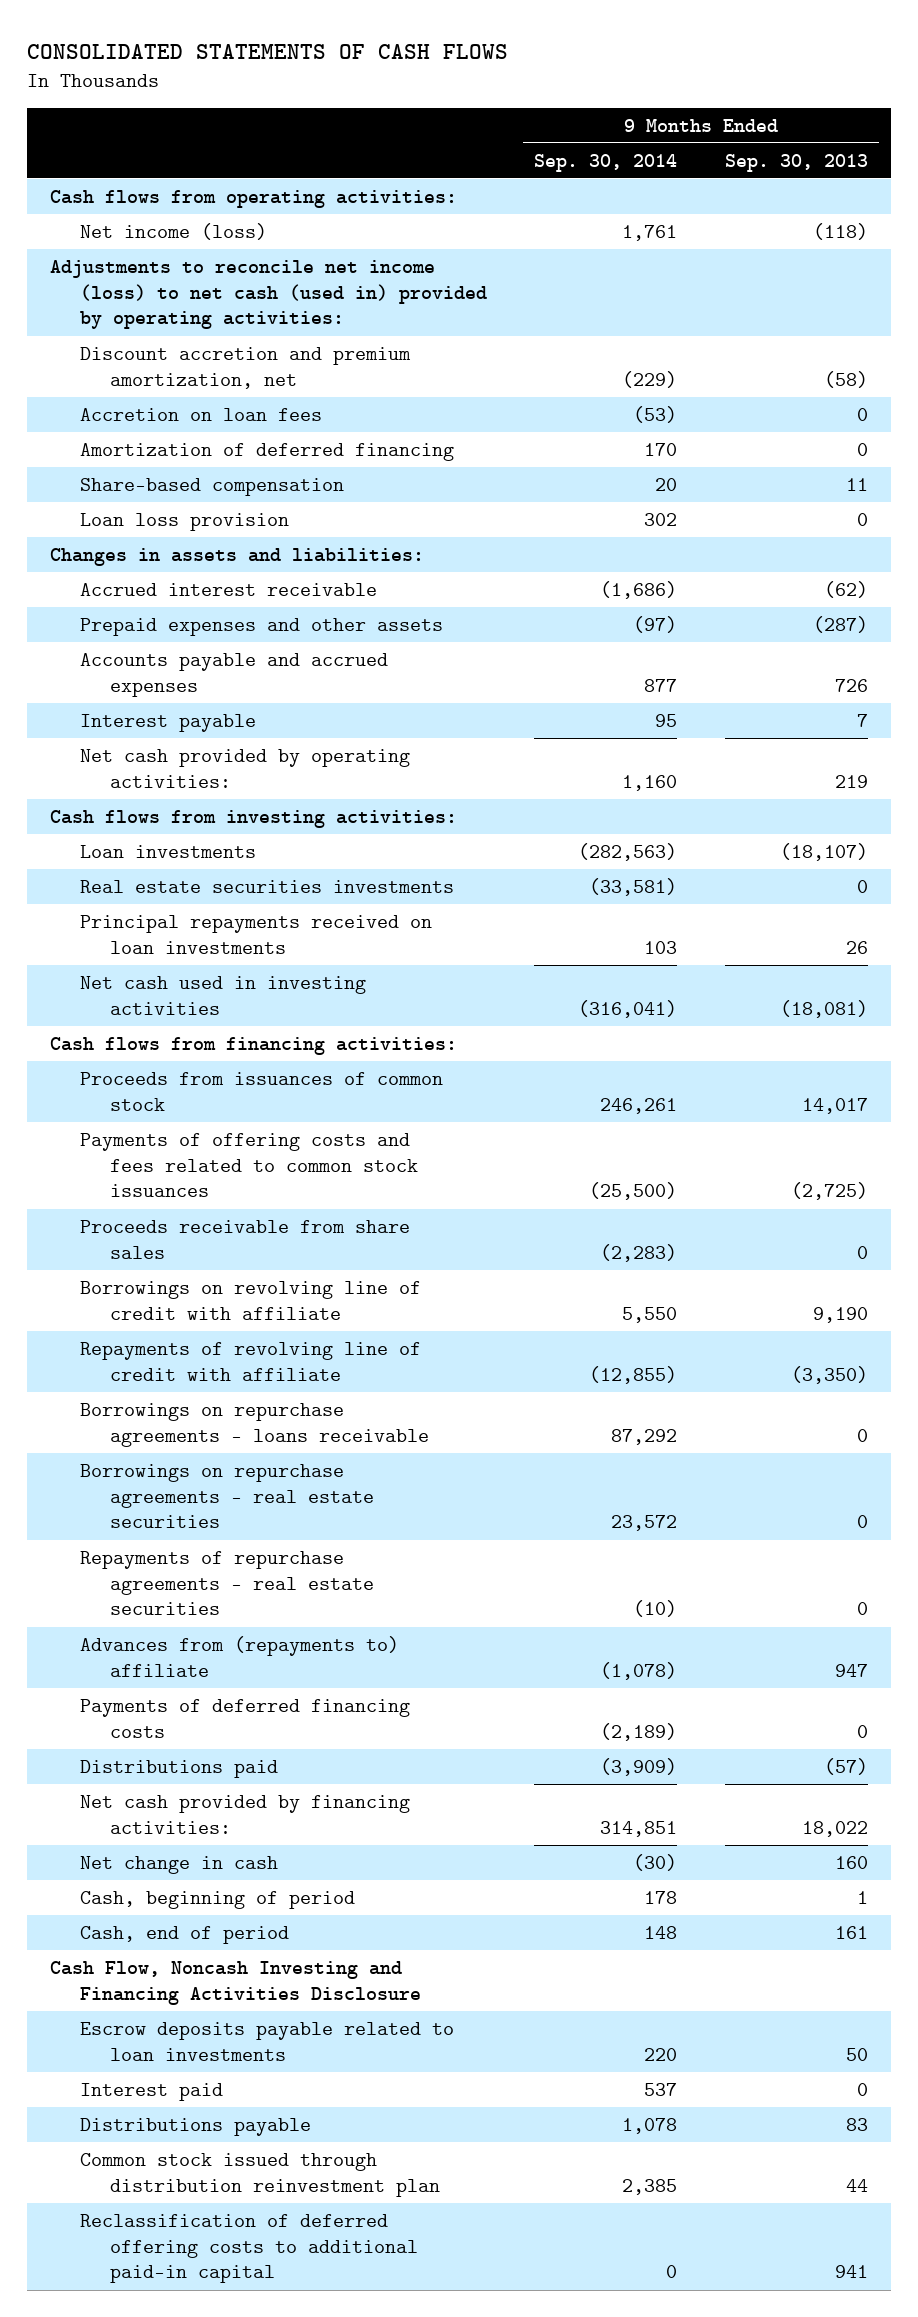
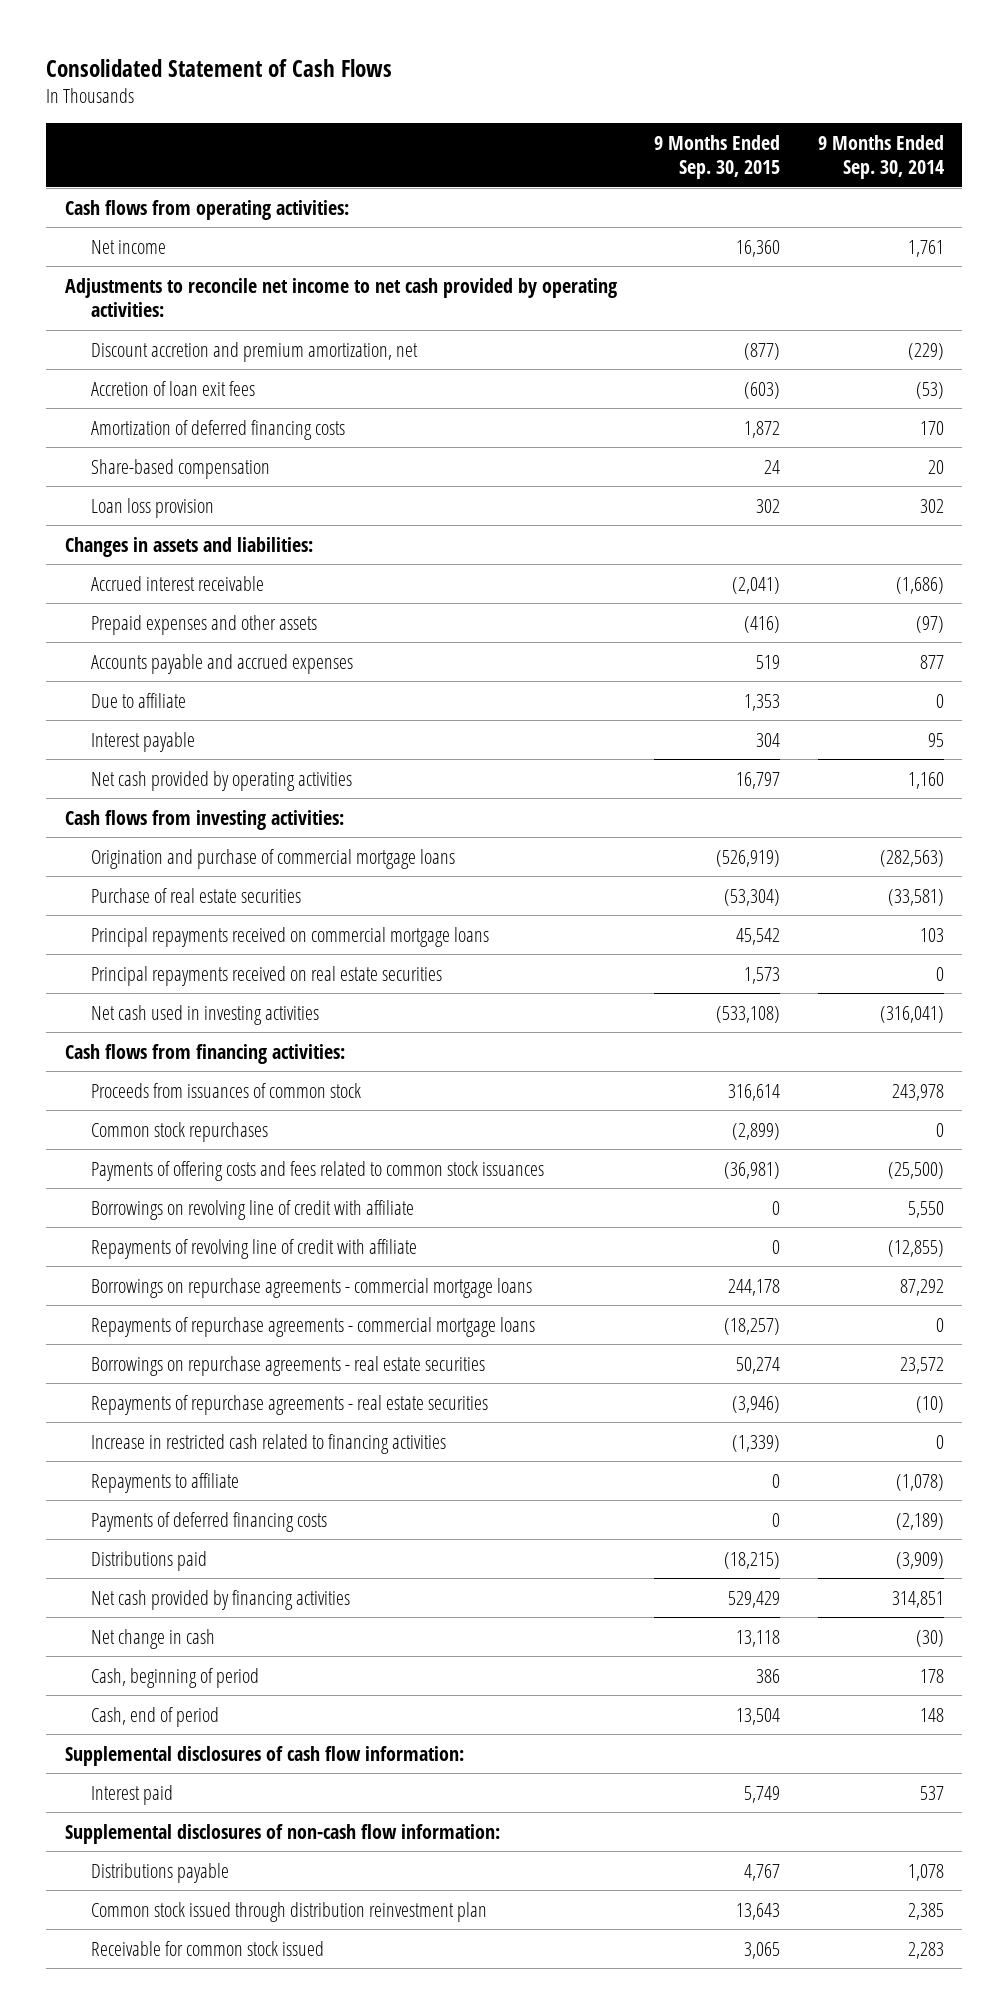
- CONSOLIDATED STATEMENTS OF CASH FLOWS
+ Consolidated Statement of Cash Flows
- | 9 Months Ended Sep. 30, 2014 | 9 Months Ended Sep. 30, 2013
+ | 9 Months Ended Sep. 30, 2015 | 9 Months Ended Sep. 30, 2014
- Net income (loss) | 1,761 | (118)
- Adjustments to reconcile net income (loss) to net cash (used in) provided by operating activities:
+ Net income | 16,360 | 1,761
+ Adjustments to reconcile net income to net cash provided by operating activities:
- Accretion on loan fees | (53) | 0
- Amortization of deferred financing | 170 | 0
+ Accretion of loan exit fees | (603) | (53)
+ Amortization of deferred financing costs | 1,872 | 170
+ Due to affiliate | 1,353 | 0
- Net cash provided by operating activities: | 1,160 | 219
+ Net cash provided by operating activities | 16,797 | 1,160
- Loan investments | (282,563) | (18,107)
- Real estate securities investments | (33,581) | 0
- Principal repayments received on loan investments | 103 | 26
+ Origination and purchase of commercial mortgage loans | (526,919) | (282,563)
+ Purchase of real estate securities | (53,304) | (33,581)
+ Principal repayments received on commercial mortgage loans | 45,542 | 103
+ Principal repayments received on real estate securities | 1,573 | 0
- Proceeds from issuances of common stock | 246,261 | 14,017
+ Proceeds from issuances of common stock | 316,614 | 243,978
+ Common stock repurchases | (2,899) | 0
- Proceeds receivable from share sales | (2,283) | 0
- Borrowings on repurchase agreements - loans receivable | 87,292 | 0
+ Borrowings on repurchase agreements - commercial mortgage loans | 244,178 | 87,292
+ Repayments of repurchase agreements - commercial mortgage loans | (18,257) | 0
- Advances from (repayments to) affiliate | (1,078) | 947
+ Increase in restricted cash related to financing activities | (1,339) | 0
+ Repayments to affiliate | 0 | (1,078)
- Net cash provided by financing activities: | 314,851 | 18,022
+ Net cash provided by financing activities | 529,429 | 314,851
- Cash Flow, Noncash Investing and Financing Activities Disclosure
- Escrow deposits payable related to loan investments | 220 | 50
+ Supplemental disclosures of cash flow information:
+ Supplemental disclosures of non-cash flow information:
- Reclassification of deferred offering costs to additional paid-in capital | 0 | 941
+ Receivable for common stock issued | 3,065 | 2,283

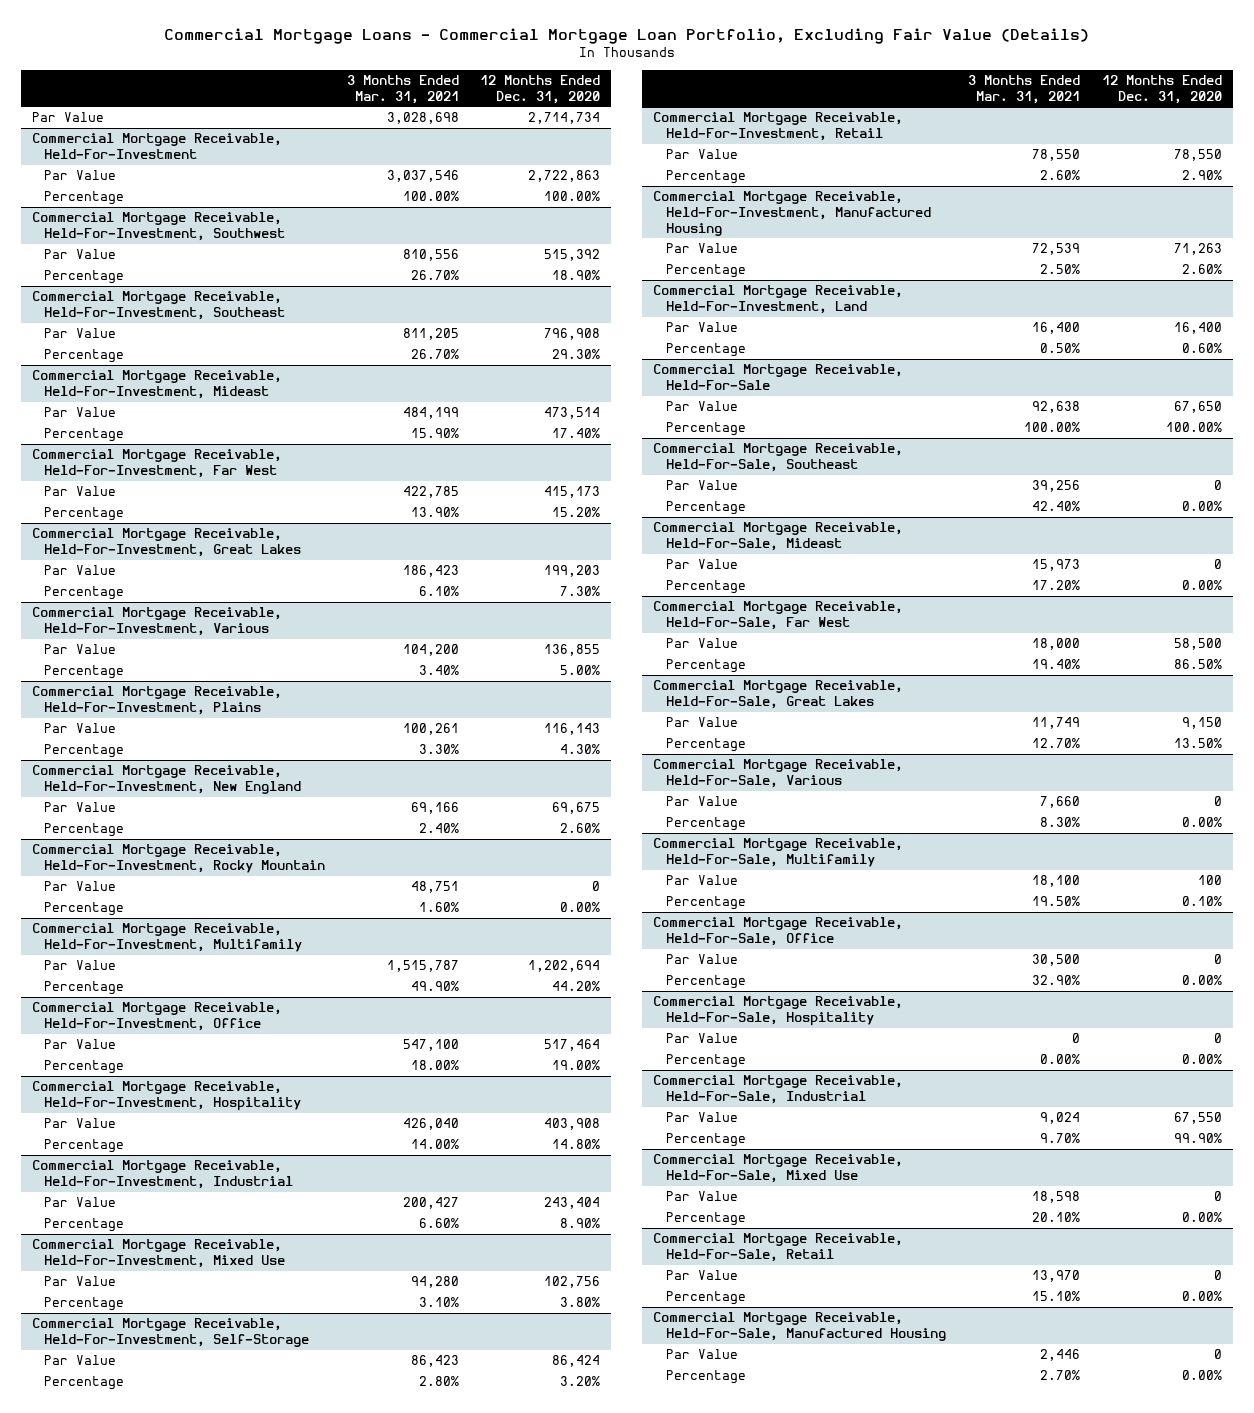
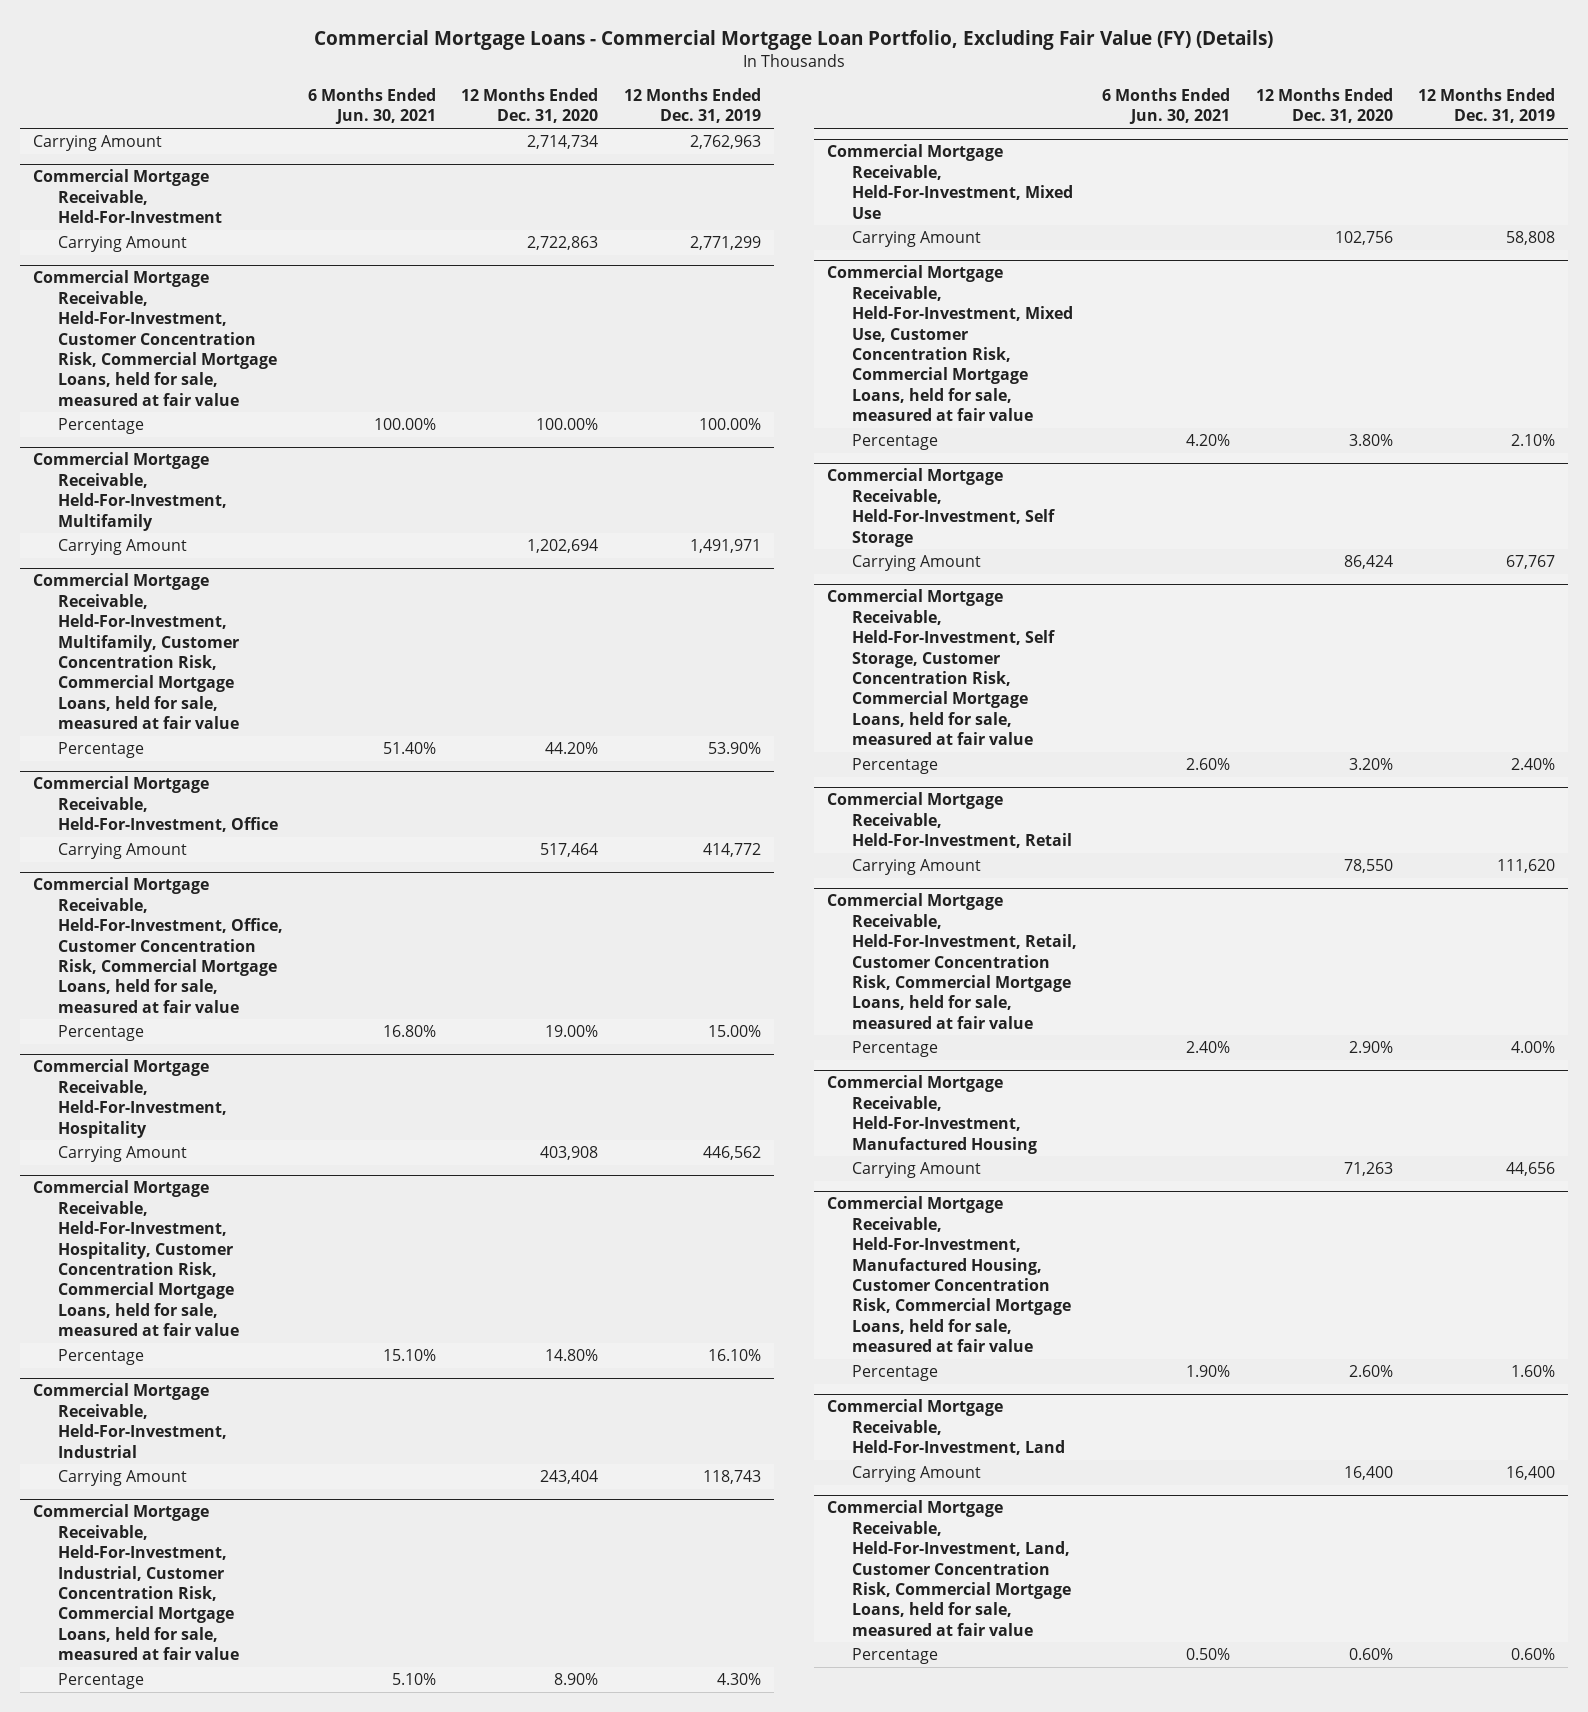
- Commercial Mortgage Loans - Commercial Mortgage Loan Portfolio, Excluding Fair Value (Details)
+ Commercial Mortgage Loans - Commercial Mortgage Loan Portfolio, Excluding Fair Value (FY) (Details)
- | 3 Months Ended Mar. 31, 2021 | 12 Months Ended Dec. 31, 2020
+ | 6 Months Ended Jun. 30, 2021 | 12 Months Ended Dec. 31, 2020 | 12 Months Ended Dec. 31, 2019
- Par Value | 3,028,698 | 2,714,734
+ Carrying Amount | | 2,714,734 | 2,762,963
@ Commercial Mortgage Receivable, Held-For-Investment
- Par Value | 3,037,546 | 2,722,863
+ Carrying Amount | | 2,722,863 | 2,771,299
+ Commercial Mortgage Receivable, Held-For-Investment, Customer Concentration Risk, Commercial Mortgage Loans, held for sale, measured at fair value
- Commercial Mortgage Receivable, Held-For-Investment, Southwest
- Par Value | 810,556 | 515,392
- Percentage | 26.70% | 18.90%
- Commercial Mortgage Receivable, Held-For-Investment, Southeast
- Par Value | 811,205 | 796,908
- Percentage | 26.70% | 29.30%
- Commercial Mortgage Receivable, Held-For-Investment, Mideast
- Par Value | 484,199 | 473,514
- Percentage | 15.90% | 17.40%
- Commercial Mortgage Receivable, Held-For-Investment, Far West
- Par Value | 422,785 | 415,173
- Percentage | 13.90% | 15.20%
- Commercial Mortgage Receivable, Held-For-Investment, Great Lakes
- Par Value | 186,423 | 199,203
- Percentage | 6.10% | 7.30%
- Commercial Mortgage Receivable, Held-For-Investment, Various
- Par Value | 104,200 | 136,855
- Percentage | 3.40% | 5.00%
- Commercial Mortgage Receivable, Held-For-Investment, Plains
- Par Value | 100,261 | 116,143
- Percentage | 3.30% | 4.30%
- Commercial Mortgage Receivable, Held-For-Investment, New England
- Par Value | 69,166 | 69,675
- Percentage | 2.40% | 2.60%
- Commercial Mortgage Receivable, Held-For-Investment, Rocky Mountain
- Par Value | 48,751 | 0
- Percentage | 1.60% | 0.00%
@ Commercial Mortgage Receivable, Held-For-Investment, Multifamily
- Par Value | 1,515,787 | 1,202,694
+ Carrying Amount | | 1,202,694 | 1,491,971
+ Commercial Mortgage Receivable, Held-For-Investment, Multifamily, Customer Concentration Risk, Commercial Mortgage Loans, held for sale, measured at fair value
@ Commercial Mortgage Receivable, Held-For-Investment, Office
- Par Value | 547,100 | 517,464
+ Carrying Amount | | 517,464 | 414,772
+ Commercial Mortgage Receivable, Held-For-Investment, Office, Customer Concentration Risk, Commercial Mortgage Loans, held for sale, measured at fair value
@ Commercial Mortgage Receivable, Held-For-Investment, Hospitality
- Par Value | 426,040 | 403,908
+ Carrying Amount | | 403,908 | 446,562
+ Commercial Mortgage Receivable, Held-For-Investment, Hospitality, Customer Concentration Risk, Commercial Mortgage Loans, held for sale, measured at fair value
@ Commercial Mortgage Receivable, Held-For-Investment, Industrial
- Par Value | 200,427 | 243,404
+ Carrying Amount | | 243,404 | 118,743
+ Commercial Mortgage Receivable, Held-For-Investment, Industrial, Customer Concentration Risk, Commercial Mortgage Loans, held for sale, measured at fair value
@ Commercial Mortgage Receivable, Held-For-Investment, Mixed Use
- Par Value | 94,280 | 102,756
+ Carrying Amount | | 102,756 | 58,808
+ Commercial Mortgage Receivable, Held-For-Investment, Mixed Use, Customer Concentration Risk, Commercial Mortgage Loans, held for sale, measured at fair value
- Commercial Mortgage Receivable, Held-For-Investment, Self-Storage
- Par Value | 86,423 | 86,424
+ Commercial Mortgage Receivable, Held-For-Investment, Self Storage
+ Carrying Amount | | 86,424 | 67,767
+ Commercial Mortgage Receivable, Held-For-Investment, Self Storage, Customer Concentration Risk, Commercial Mortgage Loans, held for sale, measured at fair value
@ Commercial Mortgage Receivable, Held-For-Investment, Retail
- Par Value | 78,550 | 78,550
+ Carrying Amount | | 78,550 | 111,620
+ Commercial Mortgage Receivable, Held-For-Investment, Retail, Customer Concentration Risk, Commercial Mortgage Loans, held for sale, measured at fair value
@ Commercial Mortgage Receivable, Held-For-Investment, Manufactured Housing
- Par Value | 72,539 | 71,263
+ Carrying Amount | | 71,263 | 44,656
+ Commercial Mortgage Receivable, Held-For-Investment, Manufactured Housing, Customer Concentration Risk, Commercial Mortgage Loans, held for sale, measured at fair value
@ Commercial Mortgage Receivable, Held-For-Investment, Land
- Par Value | 16,400 | 16,400
+ Carrying Amount | | 16,400 | 16,400
+ Commercial Mortgage Receivable, Held-For-Investment, Land, Customer Concentration Risk, Commercial Mortgage Loans, held for sale, measured at fair value
- Commercial Mortgage Receivable, Held-For-Sale
- Par Value | 92,638 | 67,650
- Percentage | 100.00% | 100.00%
- Commercial Mortgage Receivable, Held-For-Sale, Southeast
- Par Value | 39,256 | 0
- Percentage | 42.40% | 0.00%
- Commercial Mortgage Receivable, Held-For-Sale, Mideast
- Par Value | 15,973 | 0
- Percentage | 17.20% | 0.00%
- Commercial Mortgage Receivable, Held-For-Sale, Far West
- Par Value | 18,000 | 58,500
- Percentage | 19.40% | 86.50%
- Commercial Mortgage Receivable, Held-For-Sale, Great Lakes
- Par Value | 11,749 | 9,150
- Percentage | 12.70% | 13.50%
- Commercial Mortgage Receivable, Held-For-Sale, Various
- Par Value | 7,660 | 0
- Percentage | 8.30% | 0.00%
- Commercial Mortgage Receivable, Held-For-Sale, Multifamily
- Par Value | 18,100 | 100
- Percentage | 19.50% | 0.10%
- Commercial Mortgage Receivable, Held-For-Sale, Office
- Par Value | 30,500 | 0
- Percentage | 32.90% | 0.00%
- Commercial Mortgage Receivable, Held-For-Sale, Hospitality
- Par Value | 0 | 0
- Percentage | 0.00% | 0.00%
- Commercial Mortgage Receivable, Held-For-Sale, Industrial
- Par Value | 9,024 | 67,550
- Percentage | 9.70% | 99.90%
- Commercial Mortgage Receivable, Held-For-Sale, Mixed Use
- Par Value | 18,598 | 0
- Percentage | 20.10% | 0.00%
- Commercial Mortgage Receivable, Held-For-Sale, Retail
- Par Value | 13,970 | 0
- Percentage | 15.10% | 0.00%
- Commercial Mortgage Receivable, Held-For-Sale, Manufactured Housing
- Par Value | 2,446 | 0
- Percentage | 2.70% | 0.00%

